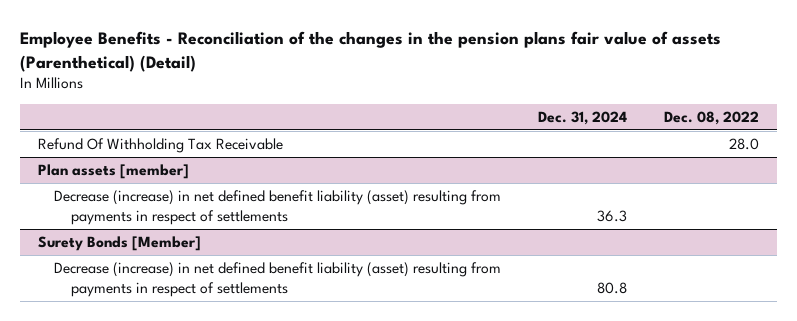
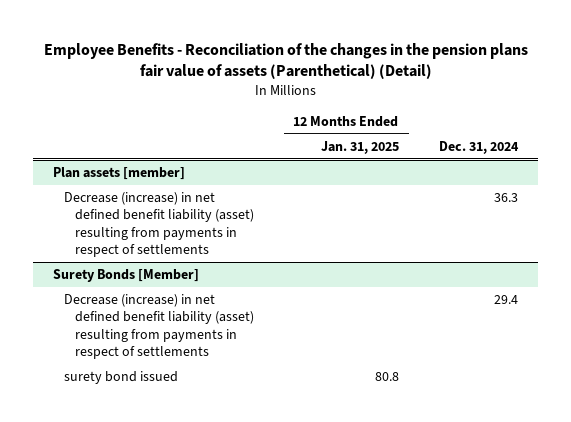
- | Dec. 31, 2024 | Dec. 08, 2022
+ | 12 Months Ended Jan. 31, 2025 | Dec. 31, 2024
- Refund Of Withholding Tax Receivable | | 28.0
@ Surety Bonds [Member]
- Decrease (increase) in net defined benefit liability (asset) resulting from payments in respect of settlements | 80.8 |
+ Decrease (increase) in net defined benefit liability (asset) resulting from payments in respect of settlements | | 29.4
+ surety bond issued | 80.8 |

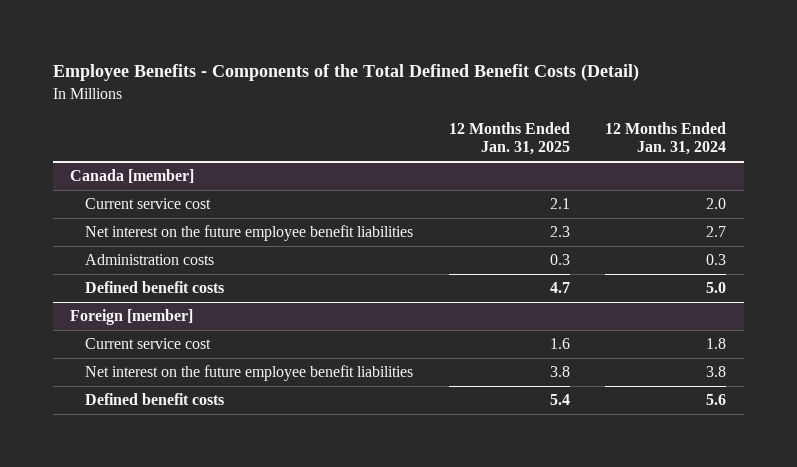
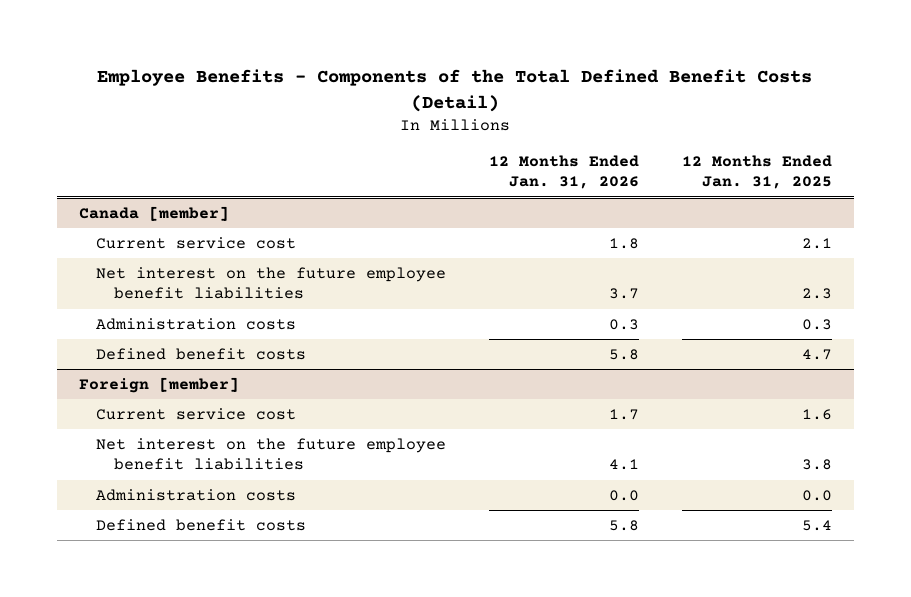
- | 12 Months Ended Jan. 31, 2025 | 12 Months Ended Jan. 31, 2024
+ | 12 Months Ended Jan. 31, 2026 | 12 Months Ended Jan. 31, 2025
@ Foreign [member]
+ Administration costs | 0.0 | 0.0

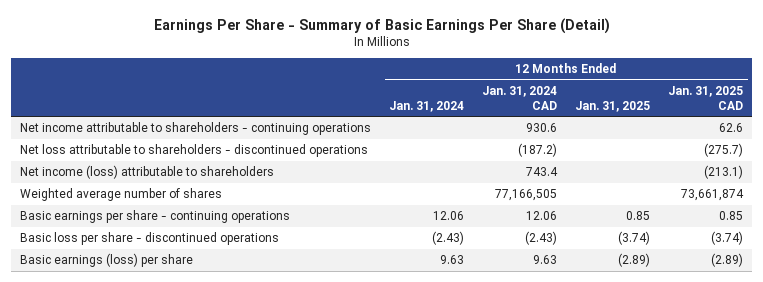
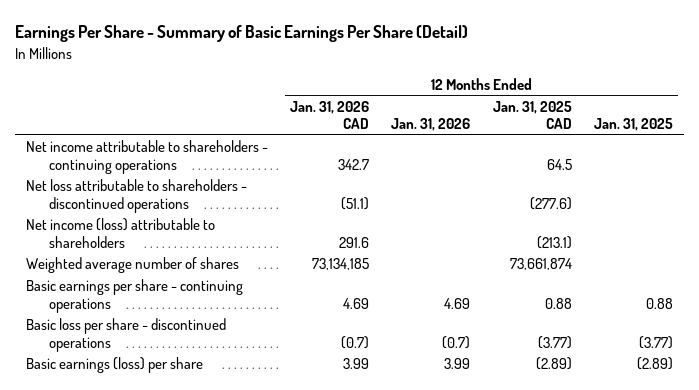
- | 12 Months Ended Jan. 31, 2024 | 12 Months Ended Jan. 31, 2024 CAD | 12 Months Ended Jan. 31, 2025 | 12 Months Ended Jan. 31, 2025 CAD
+ | 12 Months Ended Jan. 31, 2026 CAD | 12 Months Ended Jan. 31, 2026 | 12 Months Ended Jan. 31, 2025 CAD | 12 Months Ended Jan. 31, 2025
- Net income attributable to shareholders - continuing operations | | 930.6 | | 62.6
- Net loss attributable to shareholders - discontinued operations | | (187.2) | | (275.7)
+ Net income attributable to shareholders - continuing operations | 342.7 | | 64.5 |
+ Net loss attributable to shareholders - discontinued operations | (51.1) | | (277.6) |
- Basic earnings per share - continuing operations | 12.06 | 12.06 | 0.85 | 0.85
- Basic loss per share - discontinued operations | (2.43) | (2.43) | (3.74) | (3.74)
+ Basic earnings per share - continuing operations | 4.69 | 4.69 | 0.88 | 0.88
+ Basic loss per share - discontinued operations | (0.7) | (0.7) | (3.77) | (3.77)

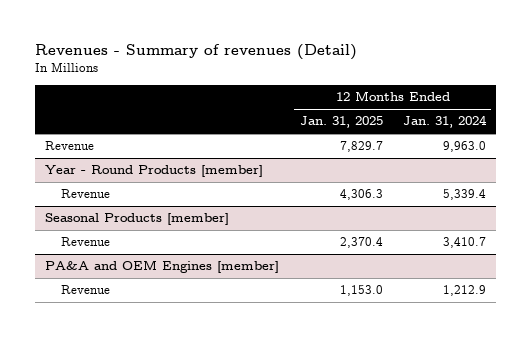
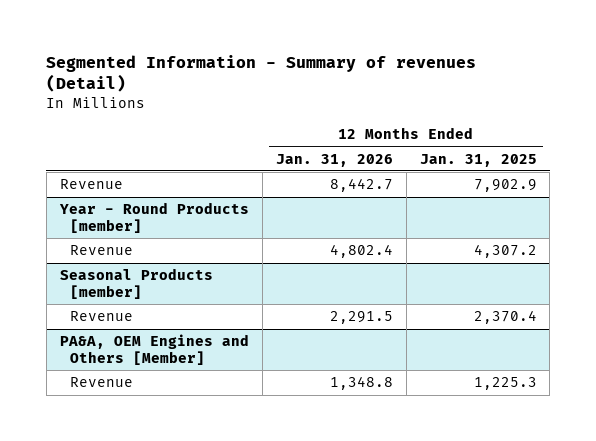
- Revenues - Summary of revenues (Detail)
+ Segmented Information - Summary of revenues (Detail)
- | 12 Months Ended Jan. 31, 2025 | 12 Months Ended Jan. 31, 2024
+ | 12 Months Ended Jan. 31, 2026 | 12 Months Ended Jan. 31, 2025
- Revenue | 7,829.7 | 9,963.0
+ Revenue | 8,442.7 | 7,902.9
@ Year - Round Products [member]
- Revenue | 4,306.3 | 5,339.4
+ Revenue | 4,802.4 | 4,307.2
- PA&A and OEM Engines [member]
- Revenue | 1,153.0 | 1,212.9
+ PA&A, OEM Engines and Others [Member]
+ Revenue | 1,348.8 | 1,225.3

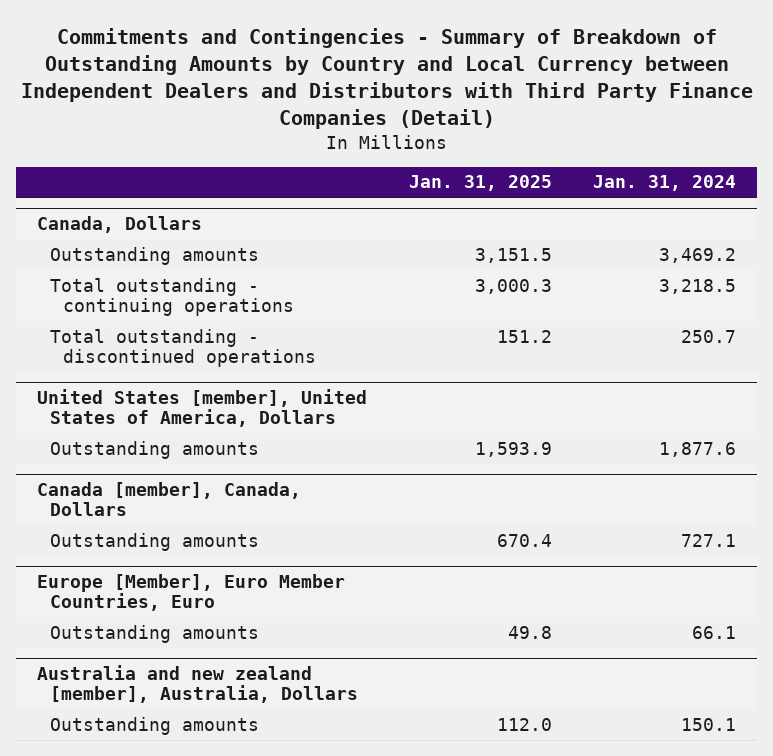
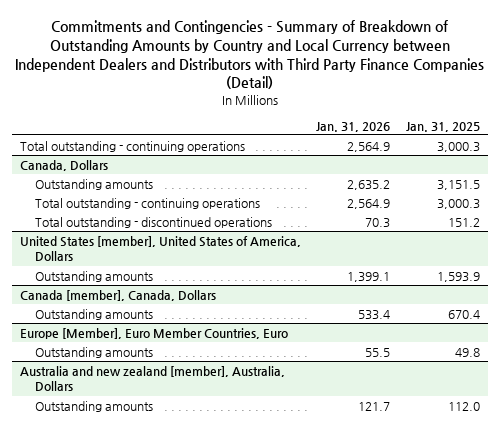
- | Jan. 31, 2025 | Jan. 31, 2024
+ | Jan. 31, 2026 | Jan. 31, 2025
+ Total outstanding - continuing operations | 2,564.9 | 3,000.3

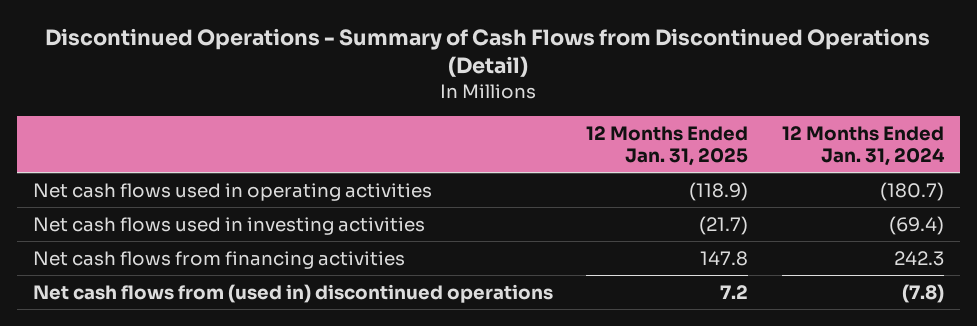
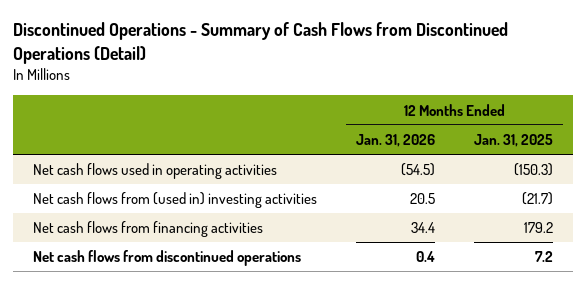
- | 12 Months Ended Jan. 31, 2025 | 12 Months Ended Jan. 31, 2024
+ | 12 Months Ended Jan. 31, 2026 | 12 Months Ended Jan. 31, 2025
- Net cash flows used in operating activities | (118.9) | (180.7)
- Net cash flows used in investing activities | (21.7) | (69.4)
- Net cash flows from financing activities | 147.8 | 242.3
- Net cash flows from (used in) discontinued operations | 7.2 | (7.8)
+ Net cash flows used in operating activities | (54.5) | (150.3)
+ Net cash flows from (used in) investing activities | 20.5 | (21.7)
+ Net cash flows from financing activities | 34.4 | 179.2
+ Net cash flows from discontinued operations | 0.4 | 7.2

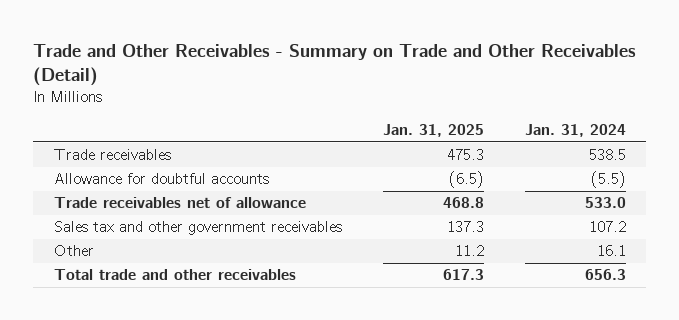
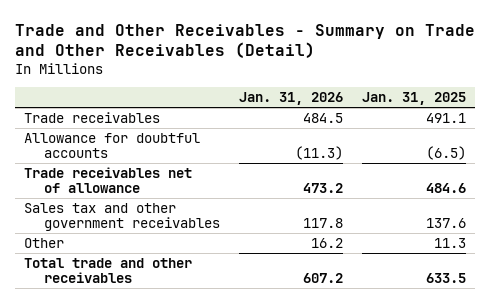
- | Jan. 31, 2025 | Jan. 31, 2024
+ | Jan. 31, 2026 | Jan. 31, 2025
- Trade receivables | 475.3 | 538.5
+ Trade receivables | 484.5 | 491.1
- Trade receivables net of allowance | 468.8 | 533.0
- Sales tax and other government receivables | 137.3 | 107.2
- Other | 11.2 | 16.1
- Total trade and other receivables | 617.3 | 656.3
+ Trade receivables net of allowance | 473.2 | 484.6
+ Sales tax and other government receivables | 117.8 | 137.6
+ Other | 16.2 | 11.3
+ Total trade and other receivables | 607.2 | 633.5

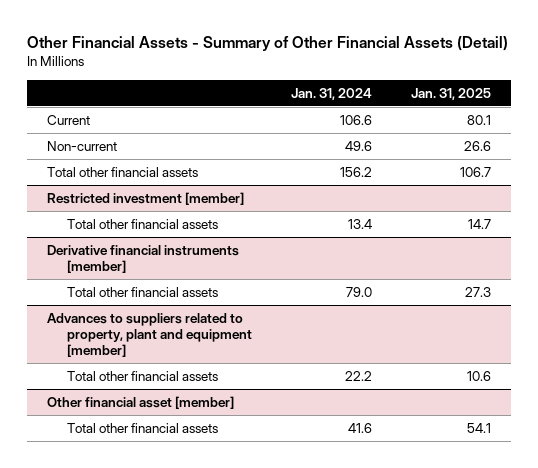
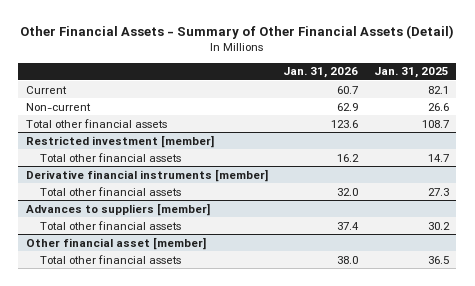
- | Jan. 31, 2024 | Jan. 31, 2025
+ | Jan. 31, 2026 | Jan. 31, 2025
- Current | 106.6 | 80.1
+ Current | 60.7 | 82.1
- Total other financial assets | 156.2 | 106.7
+ Total other financial assets | 123.6 | 108.7
- Advances to suppliers related to property, plant and equipment [member]
- Total other financial assets | 22.2 | 10.6
+ Advances to suppliers [member]
+ Total other financial assets | 37.4 | 30.2
@ Other financial asset [member]
- Total other financial assets | 41.6 | 54.1
+ Total other financial assets | 38.0 | 36.5

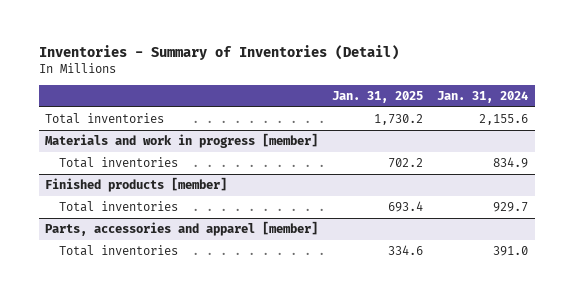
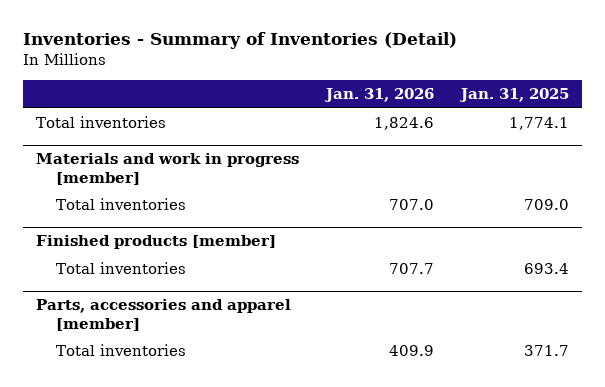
- | Jan. 31, 2025 | Jan. 31, 2024
+ | Jan. 31, 2026 | Jan. 31, 2025
- Total inventories | 1,730.2 | 2,155.6
+ Total inventories | 1,824.6 | 1,774.1
@ Materials and work in progress [member]
- Total inventories | 702.2 | 834.9
+ Total inventories | 707.0 | 709.0
@ Parts, accessories and apparel [member]
- Total inventories | 334.6 | 391.0
+ Total inventories | 409.9 | 371.7

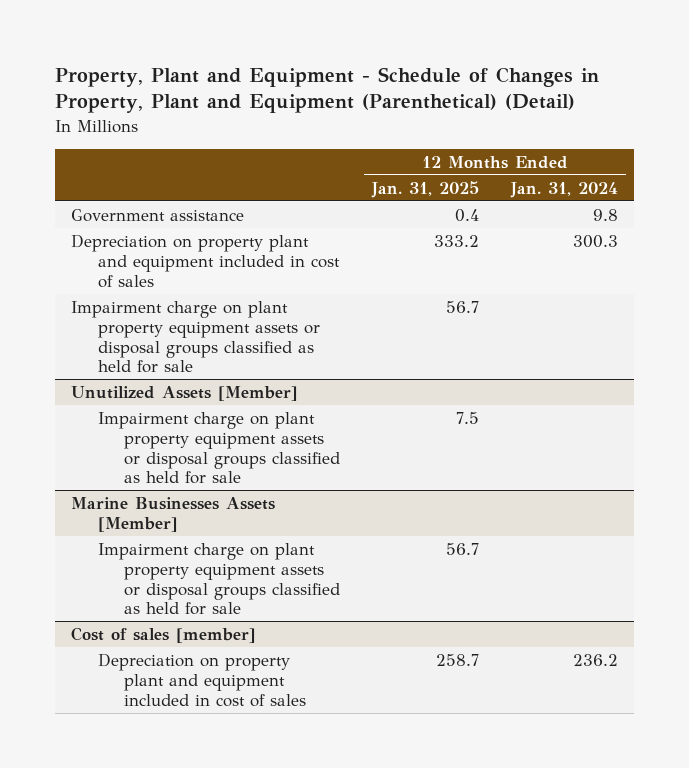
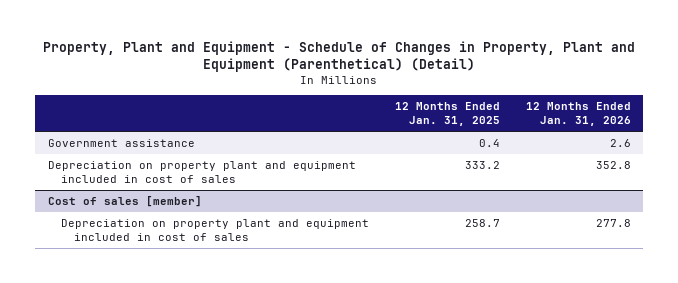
- | 12 Months Ended Jan. 31, 2025 | 12 Months Ended Jan. 31, 2024
+ | 12 Months Ended Jan. 31, 2025 | 12 Months Ended Jan. 31, 2026
- Impairment charge on plant property equipment assets or disposal groups classified as held for sale | 56.7 |
- Unutilized Assets [Member]
- Impairment charge on plant property equipment assets or disposal groups classified as held for sale | 7.5 |
- Marine Businesses Assets [Member]
- Impairment charge on plant property equipment assets or disposal groups classified as held for sale | 56.7 |

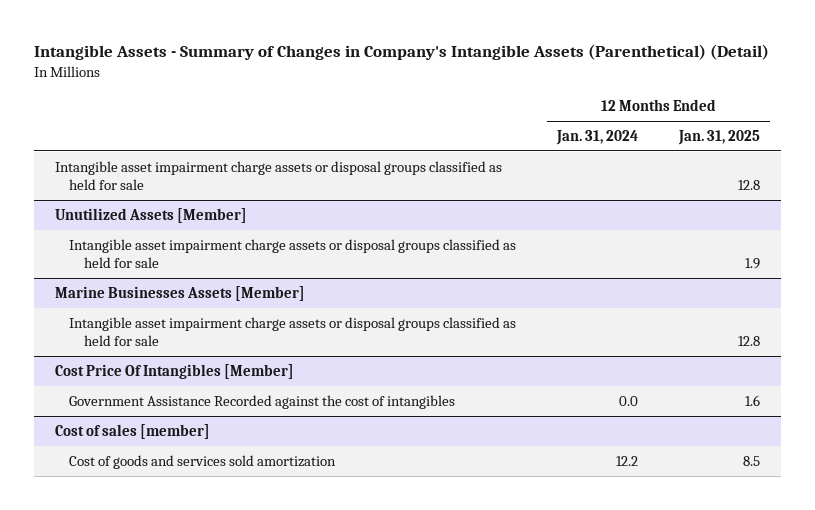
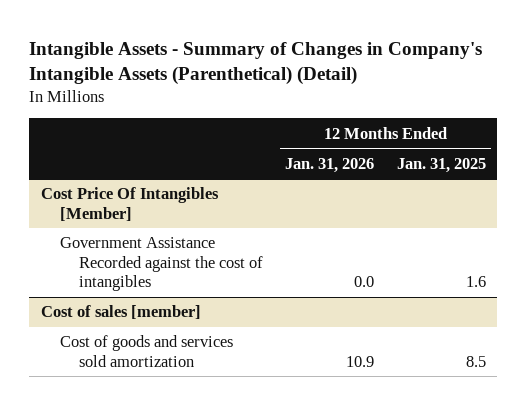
- | 12 Months Ended Jan. 31, 2024 | 12 Months Ended Jan. 31, 2025
+ | 12 Months Ended Jan. 31, 2026 | 12 Months Ended Jan. 31, 2025
- Intangible asset impairment charge assets or disposal groups classified as held for sale | | 12.8
- Unutilized Assets [Member]
- Intangible asset impairment charge assets or disposal groups classified as held for sale | | 1.9
- Marine Businesses Assets [Member]
- Intangible asset impairment charge assets or disposal groups classified as held for sale | | 12.8

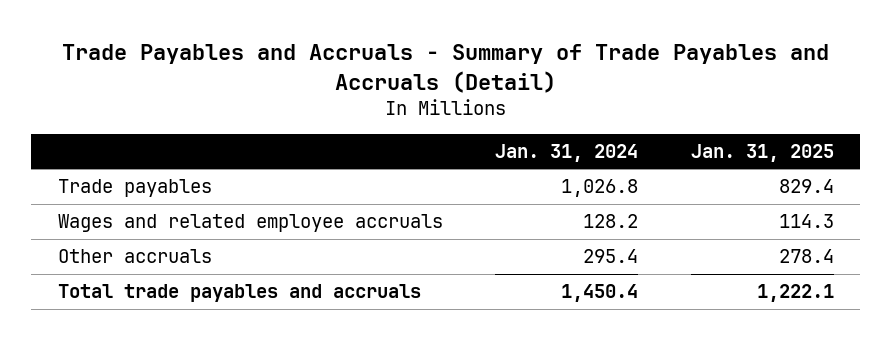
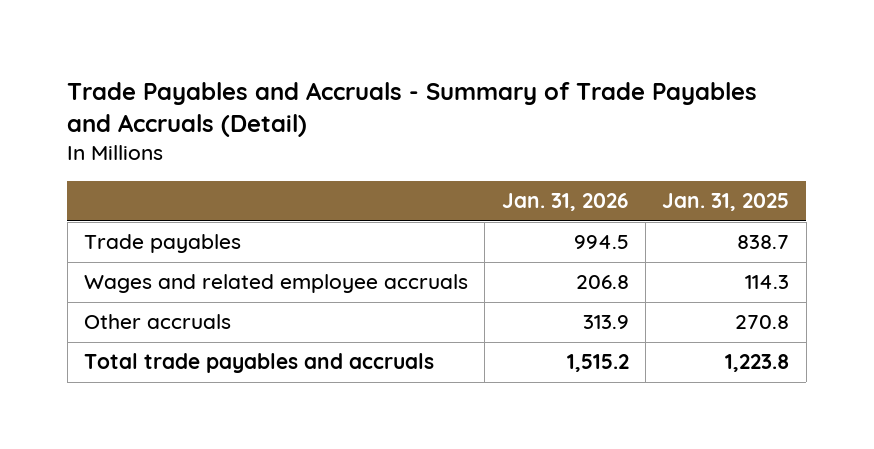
- | Jan. 31, 2024 | Jan. 31, 2025
+ | Jan. 31, 2026 | Jan. 31, 2025
- Trade payables | 1,026.8 | 829.4
+ Trade payables | 994.5 | 838.7
- Other accruals | 295.4 | 278.4
- Total trade payables and accruals | 1,450.4 | 1,222.1
+ Other accruals | 313.9 | 270.8
+ Total trade payables and accruals | 1,515.2 | 1,223.8

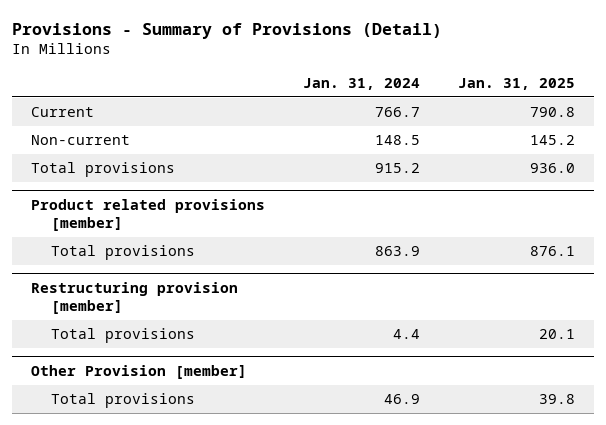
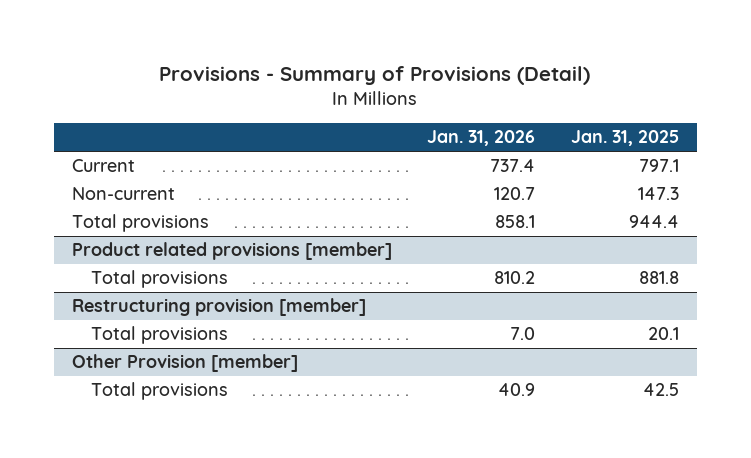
- | Jan. 31, 2024 | Jan. 31, 2025
+ | Jan. 31, 2026 | Jan. 31, 2025
- Current | 766.7 | 790.8
- Non-current | 148.5 | 145.2
- Total provisions | 915.2 | 936.0
+ Current | 737.4 | 797.1
+ Non-current | 120.7 | 147.3
+ Total provisions | 858.1 | 944.4
@ Product related provisions [member]
- Total provisions | 863.9 | 876.1
+ Total provisions | 810.2 | 881.8
@ Other Provision [member]
- Total provisions | 46.9 | 39.8
+ Total provisions | 40.9 | 42.5

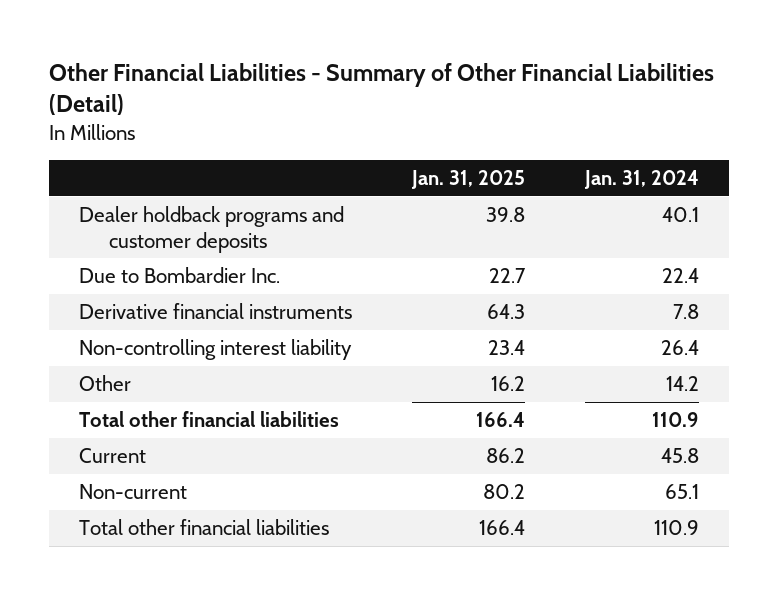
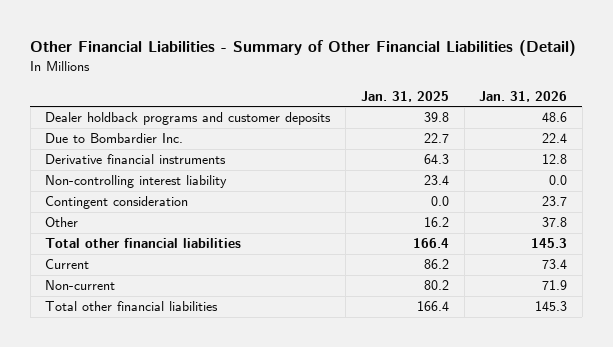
- | Jan. 31, 2025 | Jan. 31, 2024
+ | Jan. 31, 2025 | Jan. 31, 2026
+ Contingent consideration | 0.0 | 23.7

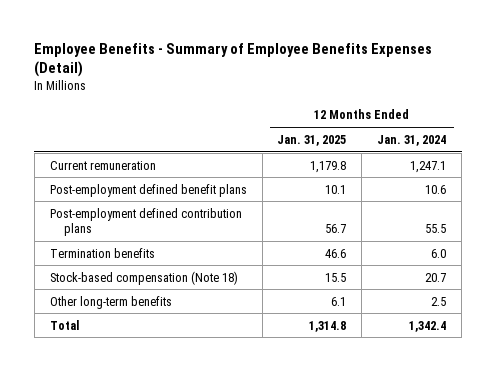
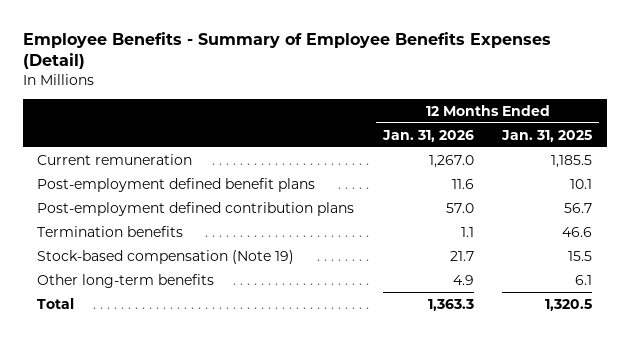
- | 12 Months Ended Jan. 31, 2025 | 12 Months Ended Jan. 31, 2024
+ | 12 Months Ended Jan. 31, 2026 | 12 Months Ended Jan. 31, 2025
- Current remuneration | 1,179.8 | 1,247.1
+ Current remuneration | 1,267.0 | 1,185.5
- Stock-based compensation (Note 18) | 15.5 | 20.7
+ Stock-based compensation (Note 19) | 21.7 | 15.5
- Total | 1,314.8 | 1,342.4
+ Total | 1,363.3 | 1,320.5

